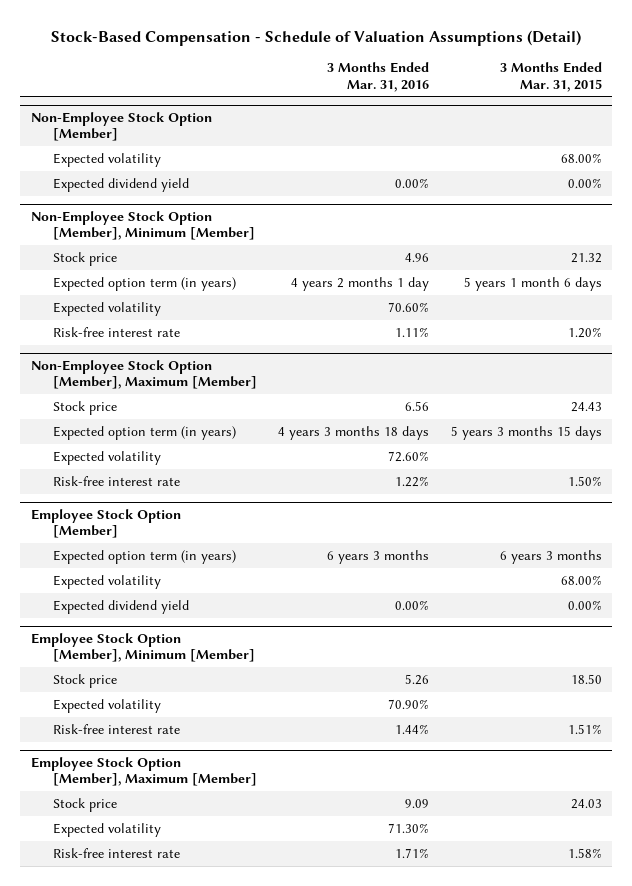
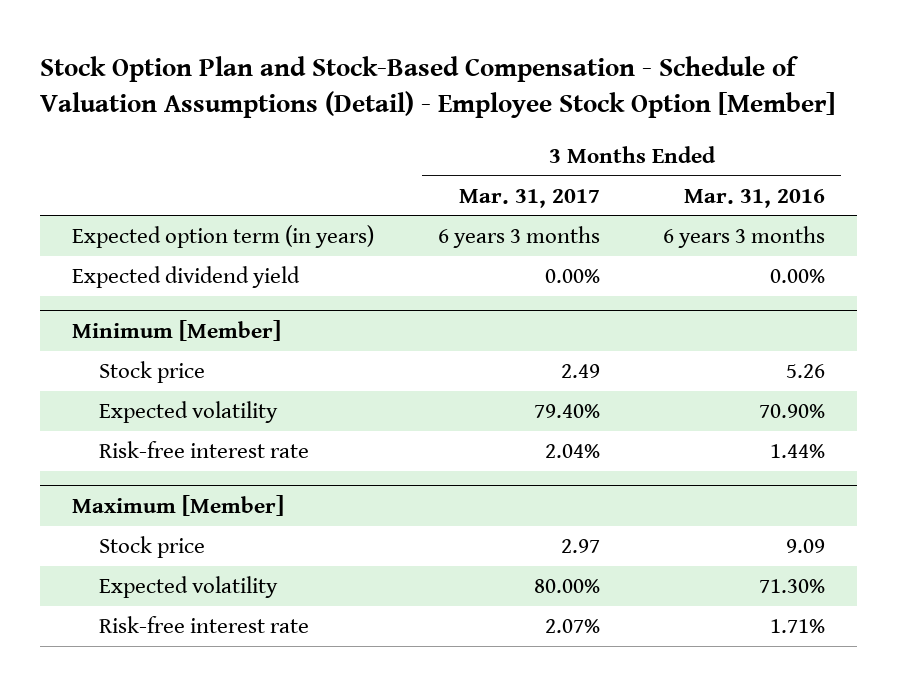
- Stock-Based Compensation - Schedule of Valuation Assumptions (Detail)
+ Stock Option Plan and Stock-Based Compensation - Schedule of Valuation Assumptions (Detail) - Employee Stock Option [Member]
- | 3 Months Ended Mar. 31, 2016 | 3 Months Ended Mar. 31, 2015
+ | 3 Months Ended Mar. 31, 2017 | 3 Months Ended Mar. 31, 2016
- Non-Employee Stock Option [Member]
- Expected volatility | | 68.00%
- Expected dividend yield | 0.00% | 0.00%
- Non-Employee Stock Option [Member], Minimum [Member]
- Stock price | 4.96 | 21.32
- Expected option term (in years) | 4 years 2 months 1 day | 5 years 1 month 6 days
- Expected volatility | 70.60% |
- Risk-free interest rate | 1.11% | 1.20%
- Non-Employee Stock Option [Member], Maximum [Member]
- Stock price | 6.56 | 24.43
- Expected option term (in years) | 4 years 3 months 18 days | 5 years 3 months 15 days
- Expected volatility | 72.60% |
- Risk-free interest rate | 1.22% | 1.50%
- Employee Stock Option [Member]
- Expected volatility | | 68.00%
- Employee Stock Option [Member], Minimum [Member]
+ Minimum [Member]
- Employee Stock Option [Member], Maximum [Member]
+ Maximum [Member]

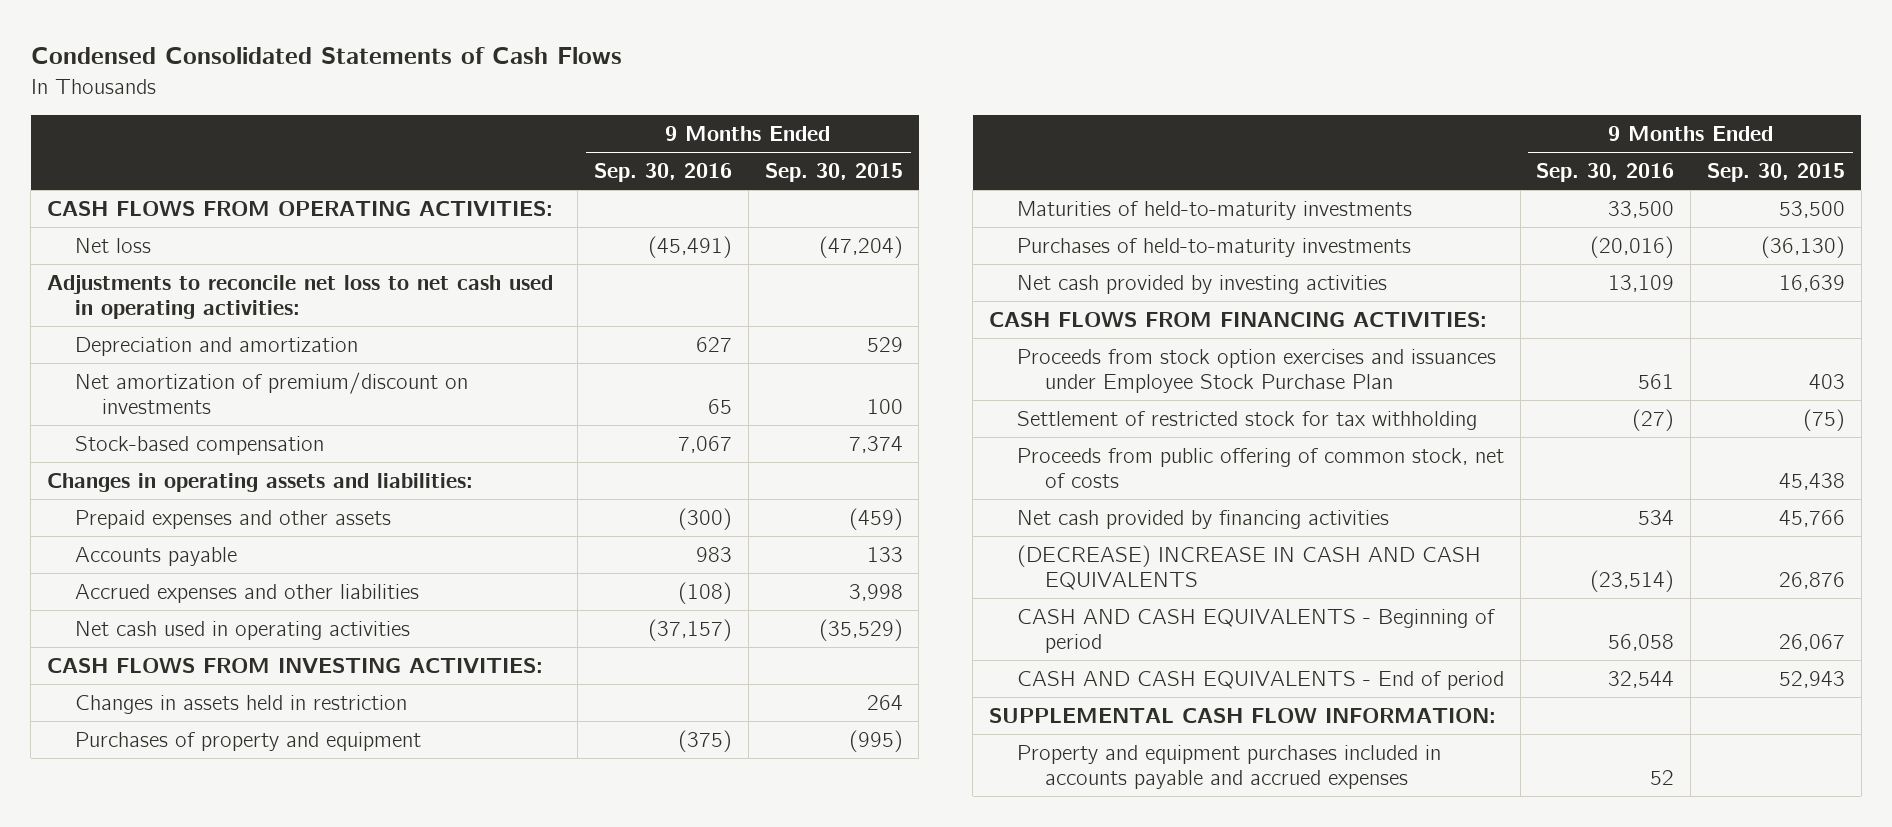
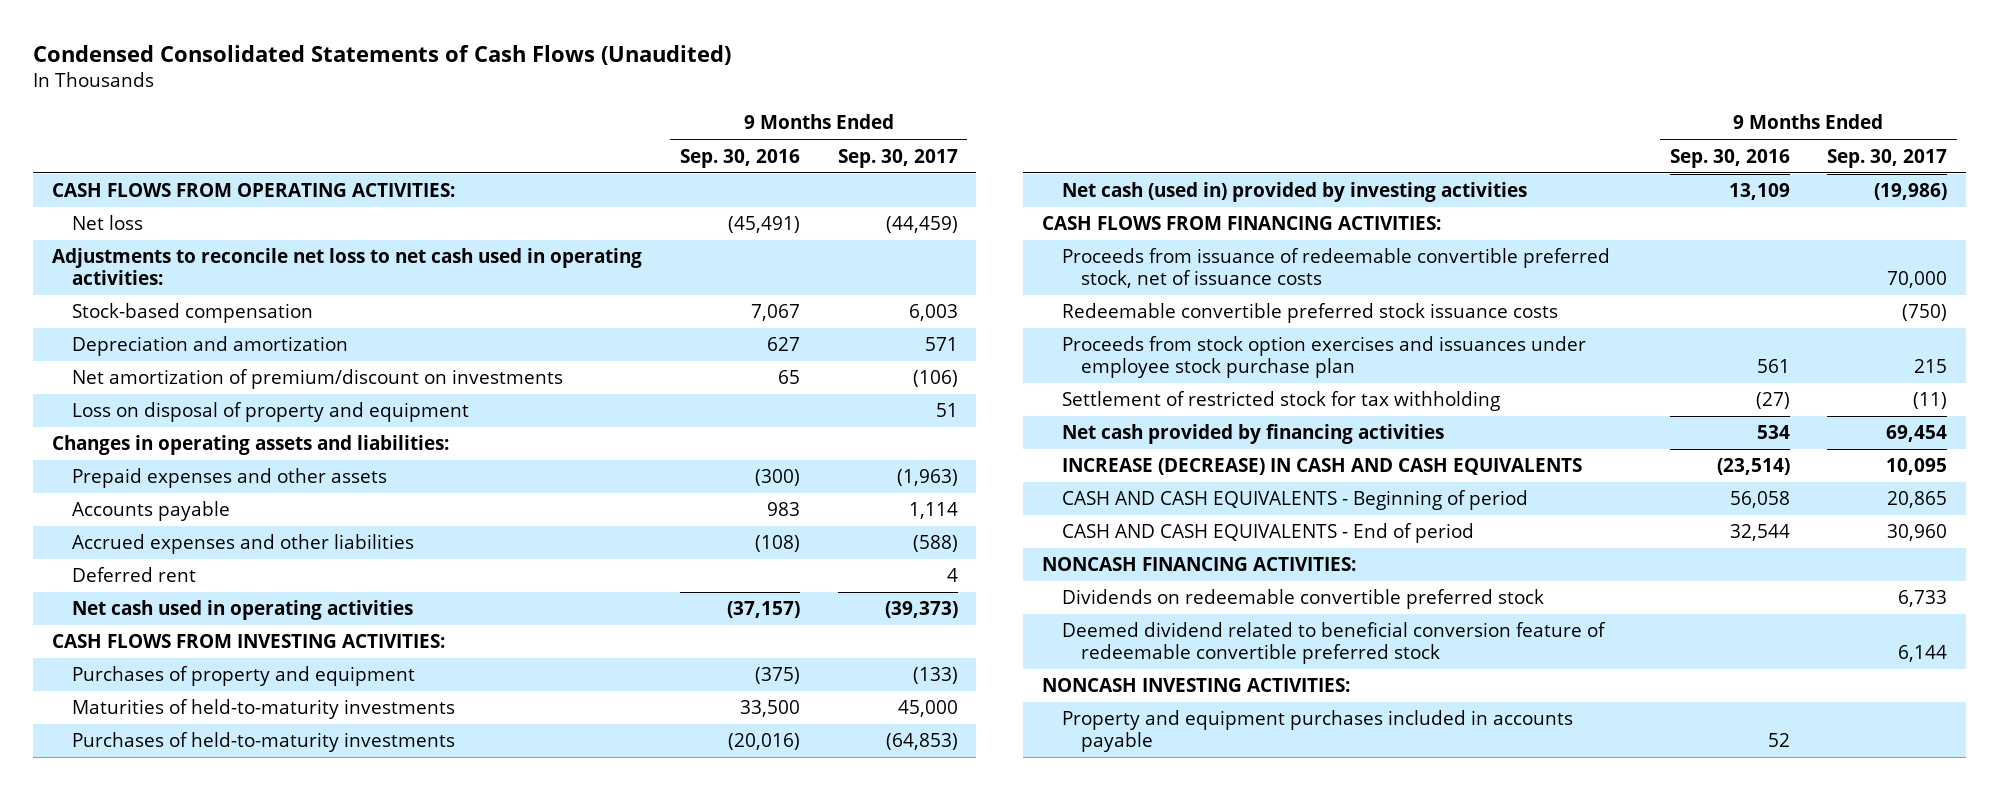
- Condensed Consolidated Statements of Cash Flows
+ Condensed Consolidated Statements of Cash Flows (Unaudited)
- | 9 Months Ended Sep. 30, 2016 | 9 Months Ended Sep. 30, 2015
+ | 9 Months Ended Sep. 30, 2016 | 9 Months Ended Sep. 30, 2017
moved up: Stock-based compensation | 7,067 | 6,003
+ Loss on disposal of property and equipment | | 51
+ Deferred rent | | 4
- Changes in assets held in restriction | | 264
- Net cash provided by investing activities | 13,109 | 16,639
+ Net cash (used in) provided by investing activities | 13,109 | (19,986)
- Proceeds from stock option exercises and issuances under Employee Stock Purchase Plan | 561 | 403
+ Proceeds from issuance of redeemable convertible preferred stock, net of issuance costs | | 70,000
+ Redeemable convertible preferred stock issuance costs | | (750)
+ Proceeds from stock option exercises and issuances under employee stock purchase plan | 561 | 215
- Proceeds from public offering of common stock, net of costs | | 45,438
- (DECREASE) INCREASE IN CASH AND CASH EQUIVALENTS | (23,514) | 26,876
+ INCREASE (DECREASE) IN CASH AND CASH EQUIVALENTS | (23,514) | 10,095
- SUPPLEMENTAL CASH FLOW INFORMATION:
- Property and equipment purchases included in accounts payable and accrued expenses | 52 |
+ NONCASH FINANCING ACTIVITIES:
+ Dividends on redeemable convertible preferred stock | | 6,733
+ Deemed dividend related to beneficial conversion feature of redeemable convertible preferred stock | | 6,144
+ NONCASH INVESTING ACTIVITIES:
+ Property and equipment purchases included in accounts payable | 52 |

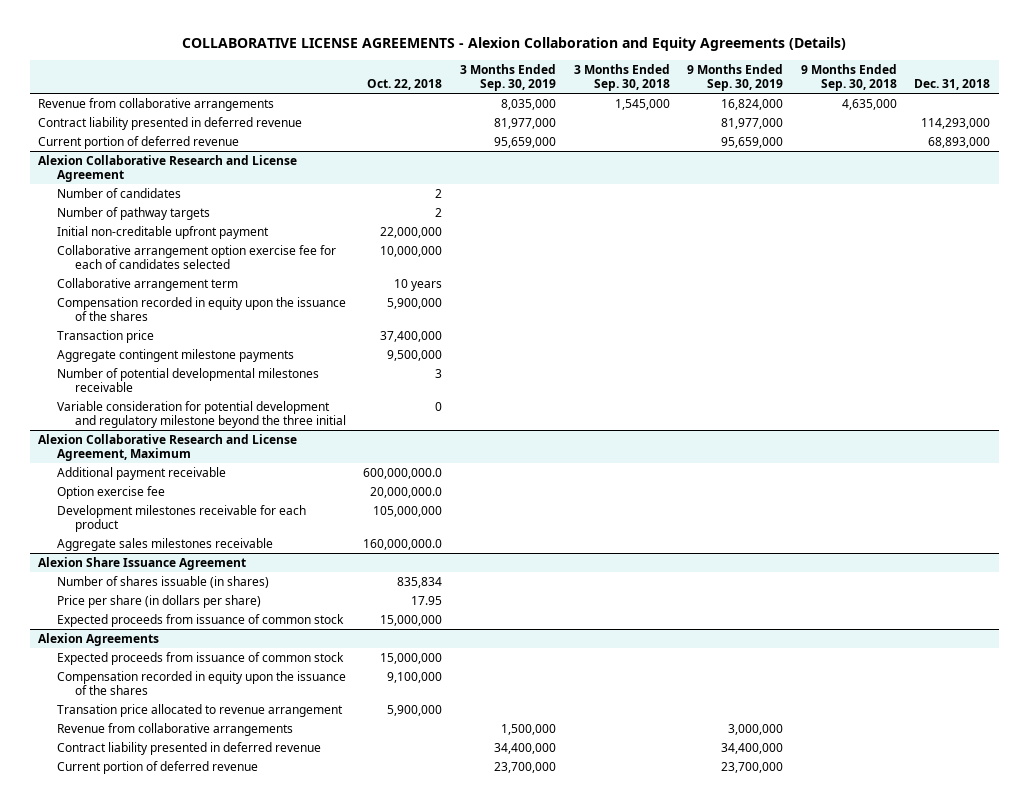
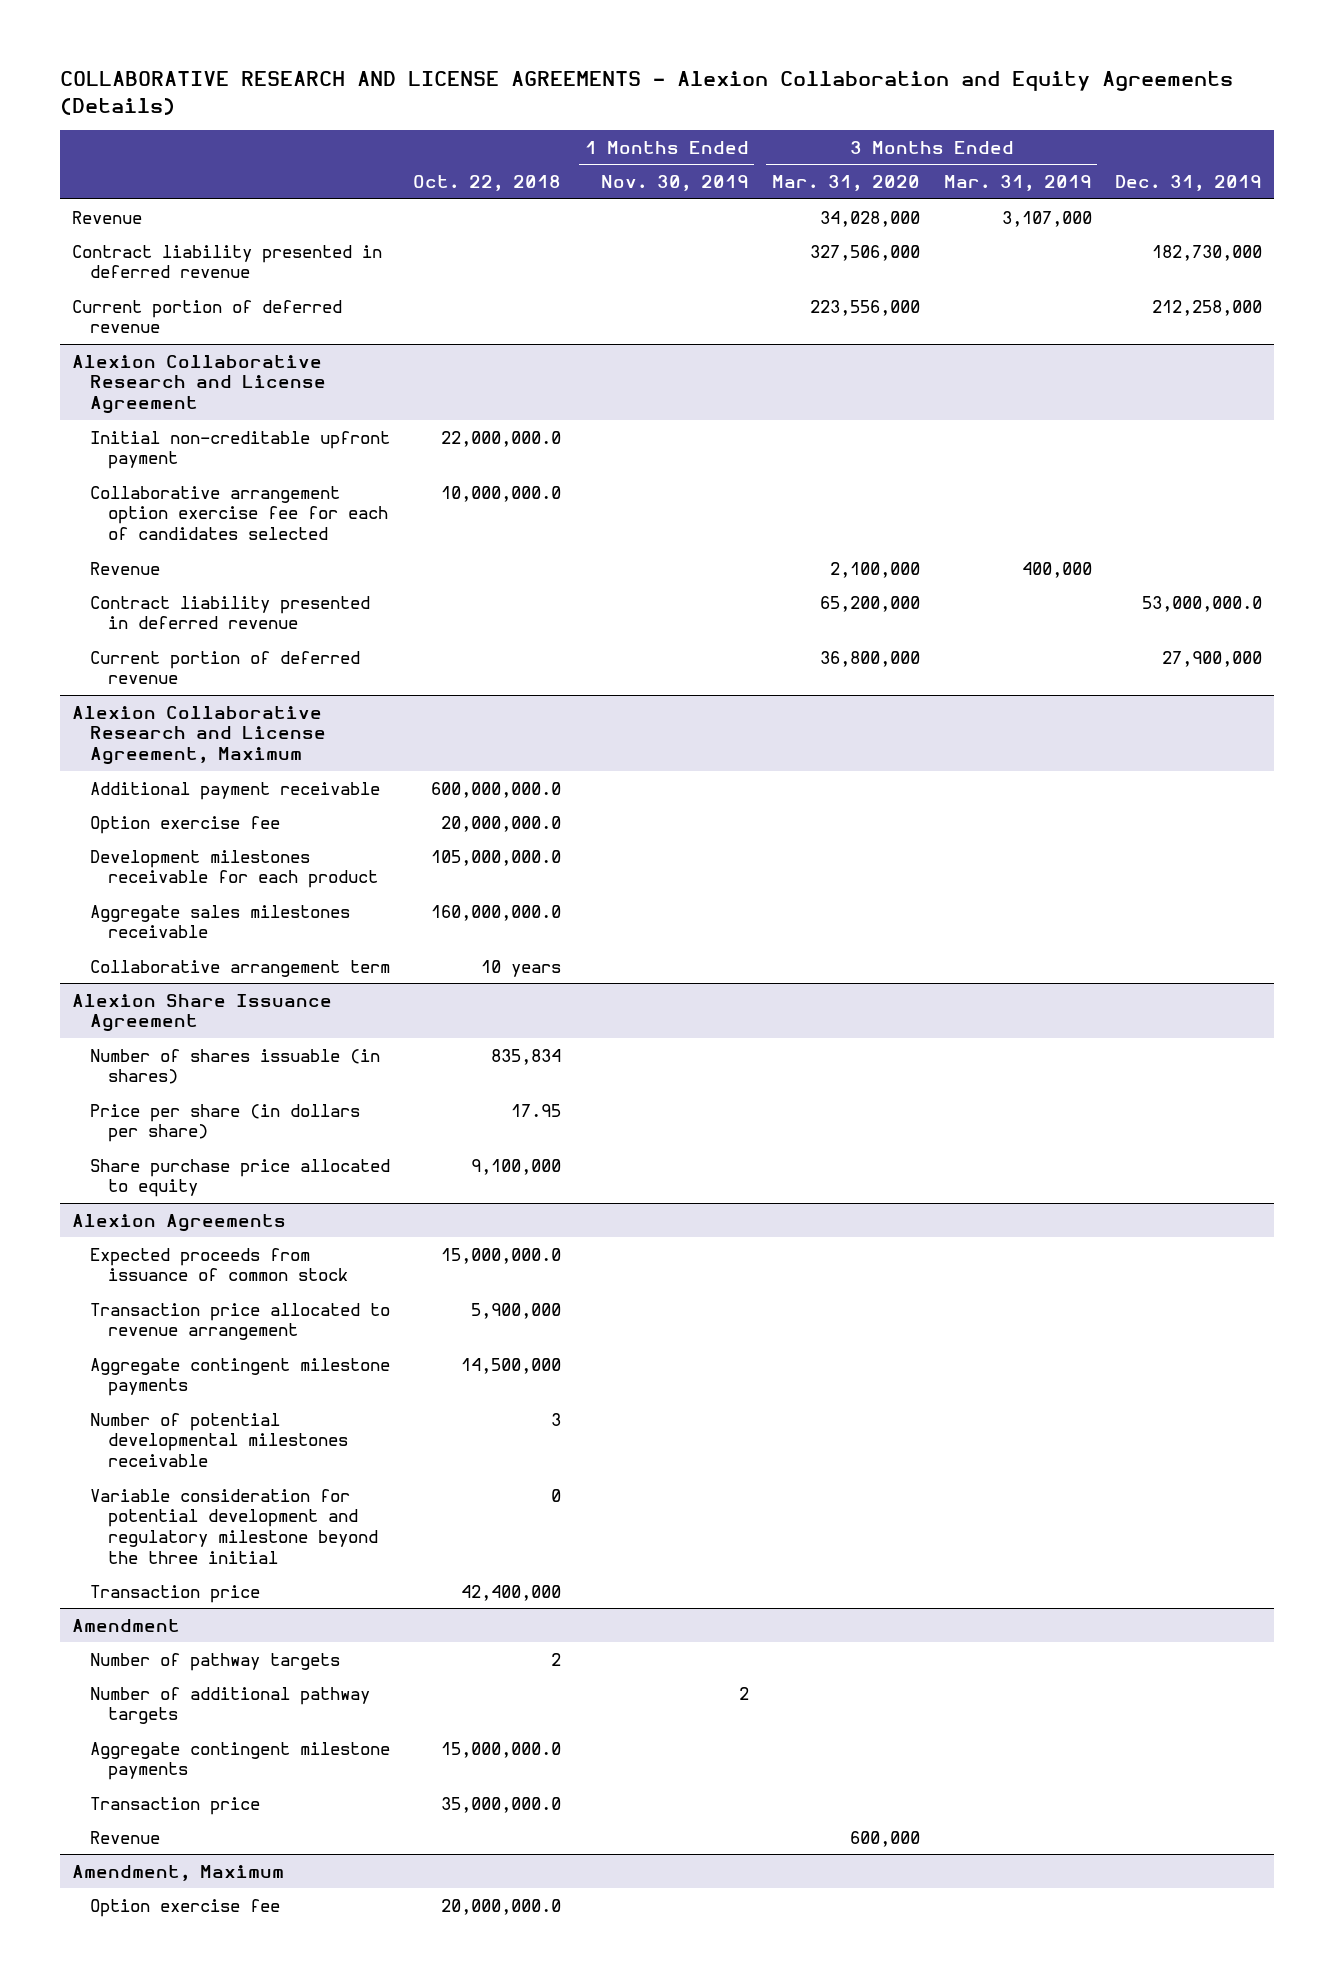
- COLLABORATIVE LICENSE AGREEMENTS - Alexion Collaboration and Equity Agreements (Details)
+ COLLABORATIVE RESEARCH AND LICENSE AGREEMENTS - Alexion Collaboration and Equity Agreements (Details)
- | Oct. 22, 2018 | 3 Months Ended Sep. 30, 2019 | 3 Months Ended Sep. 30, 2018 | 9 Months Ended Sep. 30, 2019 | 9 Months Ended Sep. 30, 2018 | Dec. 31, 2018
+ | Oct. 22, 2018 | 1 Months Ended Nov. 30, 2019 | 3 Months Ended Mar. 31, 2020 | 3 Months Ended Mar. 31, 2019 | Dec. 31, 2019
- Revenue from collaborative arrangements | | 8,035,000 | 1,545,000 | 16,824,000 | 4,635,000 |
+ Revenue | | | 34,028,000 | 3,107,000 |
@ Alexion Collaborative Research and License Agreement
- Number of candidates | 2 | | | | |
- Number of pathway targets | 2 | | | | |
- Initial non-creditable upfront payment | 22,000,000 | | | | |
- Collaborative arrangement option exercise fee for each of candidates selected | 10,000,000 | | | | |
- Collaborative arrangement term | 10 years | | | | |
- Compensation recorded in equity upon the issuance of the shares | 5,900,000 | | | | |
- Transaction price | 37,400,000 | | | | |
- Aggregate contingent milestone payments | 9,500,000 | | | | |
- Number of potential developmental milestones receivable | 3 | | | | |
- Variable consideration for potential development and regulatory milestone beyond the three initial | 0 | | | | |
+ Initial non-creditable upfront payment | 22,000,000.0 | | | |
+ Collaborative arrangement option exercise fee for each of candidates selected | 10,000,000.0 | | | |
+ Revenue | | | 2,100,000 | 400,000 |
+ Contract liability presented in deferred revenue | | | 65,200,000 | | 53,000,000.0
+ Current portion of deferred revenue | | | 36,800,000 | | 27,900,000
@ Alexion Collaborative Research and License Agreement, Maximum
- Development milestones receivable for each product | 105,000,000 | | | | |
+ Development milestones receivable for each product | 105,000,000.0 | | | |
+ Collaborative arrangement term | 10 years | | | |
@ Alexion Share Issuance Agreement
- Expected proceeds from issuance of common stock | 15,000,000 | | | | |
+ Share purchase price allocated to equity | 9,100,000 | | | |
@ Alexion Agreements
- Expected proceeds from issuance of common stock | 15,000,000 | | | | |
- Compensation recorded in equity upon the issuance of the shares | 9,100,000 | | | | |
- Transation price allocated to revenue arrangement | 5,900,000 | | | | |
- Revenue from collaborative arrangements | | 1,500,000 | | 3,000,000 | |
- Contract liability presented in deferred revenue | | 34,400,000 | | 34,400,000 | |
- Current portion of deferred revenue | | 23,700,000 | | 23,700,000 | |
+ Expected proceeds from issuance of common stock | 15,000,000.0 | | | |
+ Transaction price allocated to revenue arrangement | 5,900,000 | | | |
+ Aggregate contingent milestone payments | 14,500,000 | | | |
+ Number of potential developmental milestones receivable | 3 | | | |
+ Variable consideration for potential development and regulatory milestone beyond the three initial | 0 | | | |
+ Transaction price | 42,400,000 | | | |
+ Amendment
+ Number of pathway targets | 2 | | | |
+ Number of additional pathway targets | | 2 | | |
+ Aggregate contingent milestone payments | 15,000,000.0 | | | |
+ Transaction price | 35,000,000.0 | | | |
+ Revenue | | | 600,000 | |
+ Amendment, Maximum
+ Option exercise fee | 20,000,000.0 | | | |

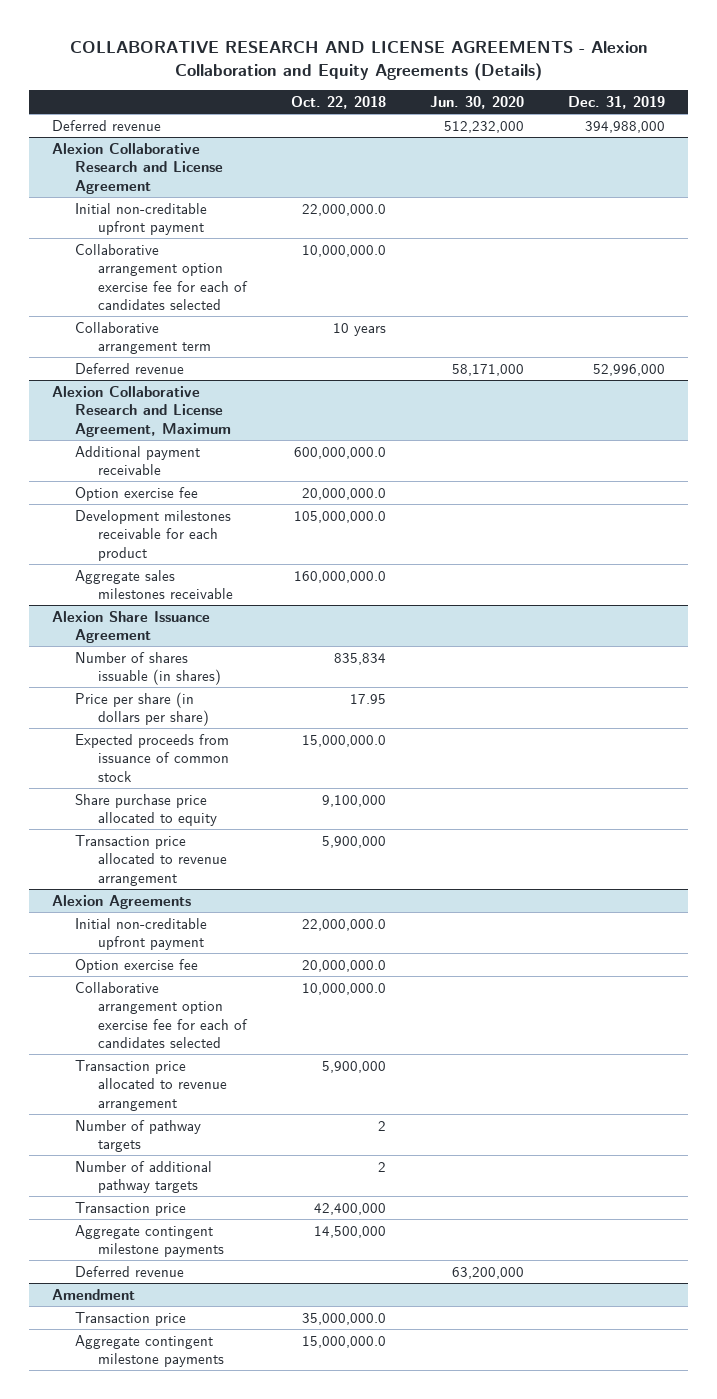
- | Oct. 22, 2018 | 1 Months Ended Nov. 30, 2019 | 3 Months Ended Mar. 31, 2020 | 3 Months Ended Mar. 31, 2019 | Dec. 31, 2019
+ | Oct. 22, 2018 | Jun. 30, 2020 | Dec. 31, 2019
- Revenue | | | 34,028,000 | 3,107,000 |
- Contract liability presented in deferred revenue | | | 327,506,000 | | 182,730,000
- Current portion of deferred revenue | | | 223,556,000 | | 212,258,000
+ Deferred revenue | | 512,232,000 | 394,988,000
@ Alexion Collaborative Research and License Agreement
- Revenue | | | 2,100,000 | 400,000 |
- Contract liability presented in deferred revenue | | | 65,200,000 | | 53,000,000.0
- Current portion of deferred revenue | | | 36,800,000 | | 27,900,000
+ Collaborative arrangement term | 10 years | |
+ Deferred revenue | | 58,171,000 | 52,996,000
@ Alexion Collaborative Research and License Agreement, Maximum
- Collaborative arrangement term | 10 years | | | |
@ Alexion Share Issuance Agreement
+ Expected proceeds from issuance of common stock | 15,000,000.0 | |
+ Transaction price allocated to revenue arrangement | 5,900,000 | |
@ Alexion Agreements
- Expected proceeds from issuance of common stock | 15,000,000.0 | | | |
+ Initial non-creditable upfront payment | 22,000,000.0 | |
+ Option exercise fee | 20,000,000.0 | |
+ Collaborative arrangement option exercise fee for each of candidates selected | 10,000,000.0 | |
- Number of potential developmental milestones receivable | 3 | | | |
- Variable consideration for potential development and regulatory milestone beyond the three initial | 0 | | | |
+ Number of pathway targets | 2 | |
+ Number of additional pathway targets | 2 | |
moved down: Aggregate contingent milestone payments | 14,500,000 | |
+ Deferred revenue | | 63,200,000 |
@ Amendment
- Number of pathway targets | 2 | | | |
- Number of additional pathway targets | | 2 | | |
- Revenue | | | 600,000 | |
- Amendment, Maximum
- Option exercise fee | 20,000,000.0 | | | |
@ Amendment
moved down: Aggregate contingent milestone payments | 15,000,000.0 | |

